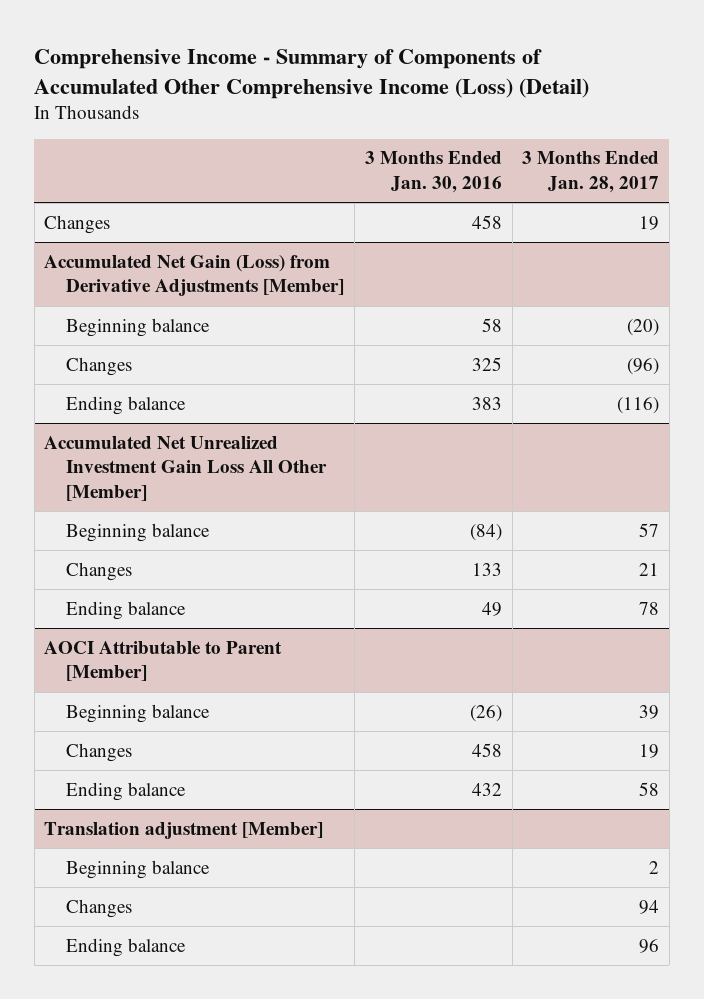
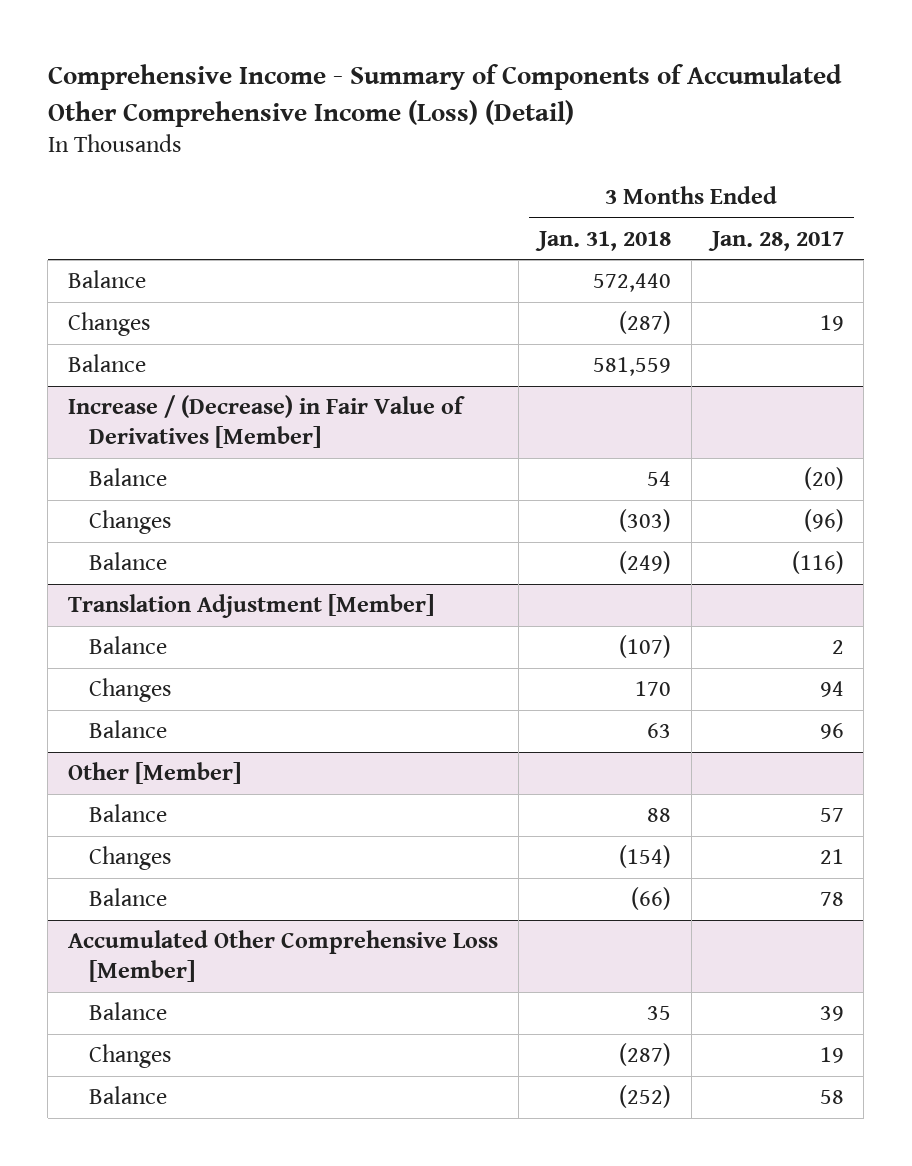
- | 3 Months Ended Jan. 30, 2016 | 3 Months Ended Jan. 28, 2017
+ | 3 Months Ended Jan. 31, 2018 | 3 Months Ended Jan. 28, 2017
+ Balance | 572,440 |
- Accumulated Net Gain (Loss) from Derivative Adjustments [Member]
- Beginning balance | 58 | (20)
+ Balance | 581,559 |
+ Increase / (Decrease) in Fair Value of Derivatives [Member]
+ Balance | 54 | (20)
- Ending balance | 383 | (116)
- Accumulated Net Unrealized Investment Gain Loss All Other [Member]
- Beginning balance | (84) | 57
+ Balance | (249) | (116)
+ Translation Adjustment [Member]
+ Balance | (107) | 2
+ Changes | 170 | 94
+ Balance | 63 | 96
+ Other [Member]
+ Balance | 88 | 57
- Ending balance | 49 | 78
- AOCI Attributable to Parent [Member]
- Beginning balance | (26) | 39
+ Balance | (66) | 78
+ Accumulated Other Comprehensive Loss [Member]
+ Balance | 35 | 39
- Ending balance | 432 | 58
- Translation adjustment [Member]
- Beginning balance | | 2
- Changes | | 94
- Ending balance | | 96
+ Balance | (252) | 58

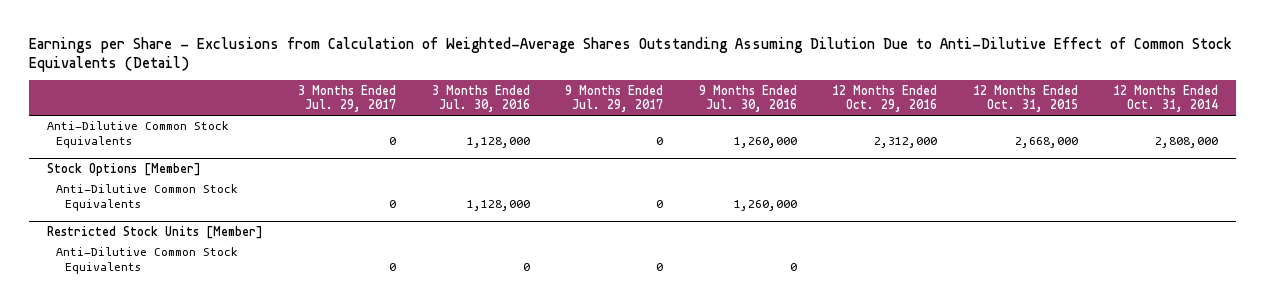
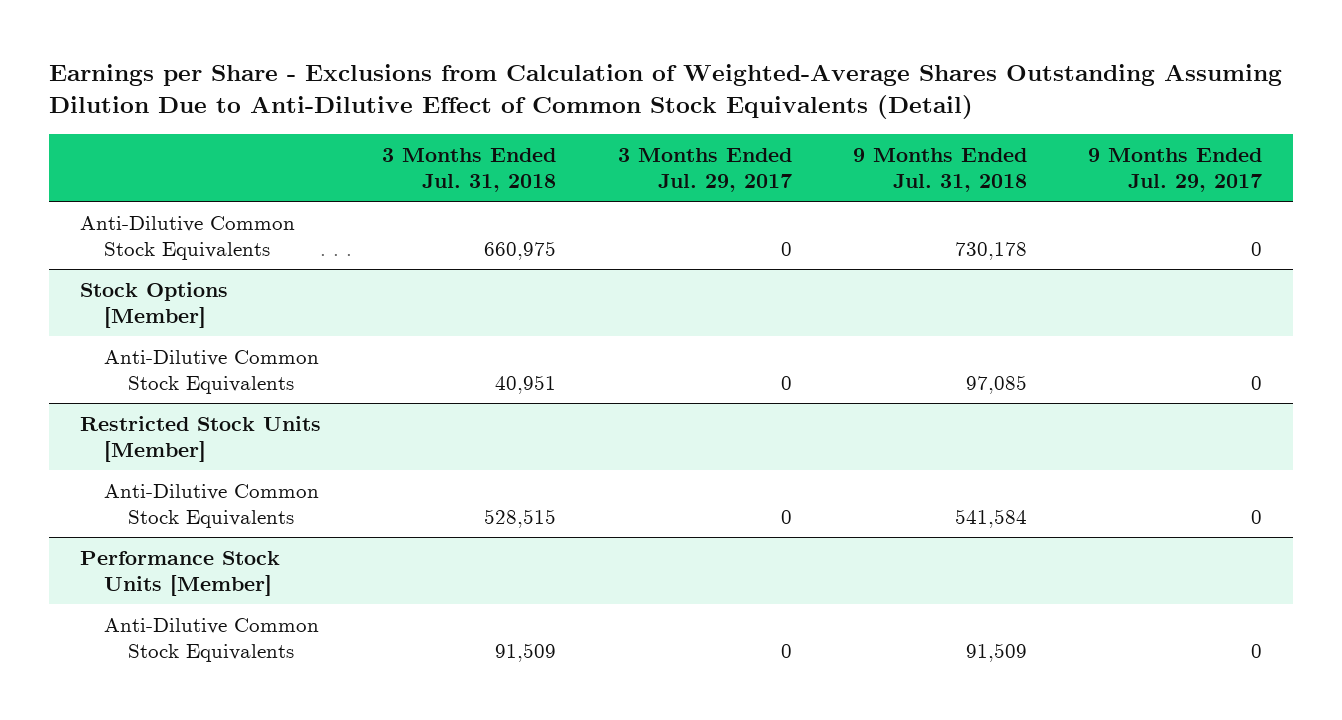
- | 3 Months Ended Jul. 29, 2017 | 3 Months Ended Jul. 30, 2016 | 9 Months Ended Jul. 29, 2017 | 9 Months Ended Jul. 30, 2016 | 12 Months Ended Oct. 29, 2016 | 12 Months Ended Oct. 31, 2015 | 12 Months Ended Oct. 31, 2014
+ | 3 Months Ended Jul. 31, 2018 | 3 Months Ended Jul. 29, 2017 | 9 Months Ended Jul. 31, 2018 | 9 Months Ended Jul. 29, 2017
+ Performance Stock Units [Member]
+ Anti-Dilutive Common Stock Equivalents | 91,509 | 0 | 91,509 | 0

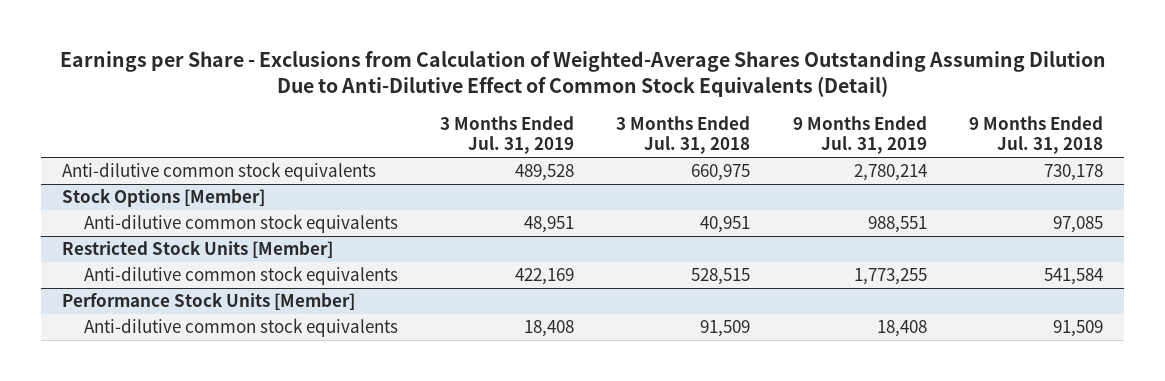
- | 3 Months Ended Jul. 31, 2018 | 3 Months Ended Jul. 29, 2017 | 9 Months Ended Jul. 31, 2018 | 9 Months Ended Jul. 29, 2017
+ | 3 Months Ended Jul. 31, 2019 | 3 Months Ended Jul. 31, 2018 | 9 Months Ended Jul. 31, 2019 | 9 Months Ended Jul. 31, 2018
- Anti-Dilutive Common Stock Equivalents | 660,975 | 0 | 730,178 | 0
+ Anti-dilutive common stock equivalents | 489,528 | 660,975 | 2,780,214 | 730,178
@ Stock Options [Member]
- Anti-Dilutive Common Stock Equivalents | 40,951 | 0 | 97,085 | 0
+ Anti-dilutive common stock equivalents | 48,951 | 40,951 | 988,551 | 97,085
@ Restricted Stock Units [Member]
- Anti-Dilutive Common Stock Equivalents | 528,515 | 0 | 541,584 | 0
+ Anti-dilutive common stock equivalents | 422,169 | 528,515 | 1,773,255 | 541,584
@ Performance Stock Units [Member]
- Anti-Dilutive Common Stock Equivalents | 91,509 | 0 | 91,509 | 0
+ Anti-dilutive common stock equivalents | 18,408 | 91,509 | 18,408 | 91,509

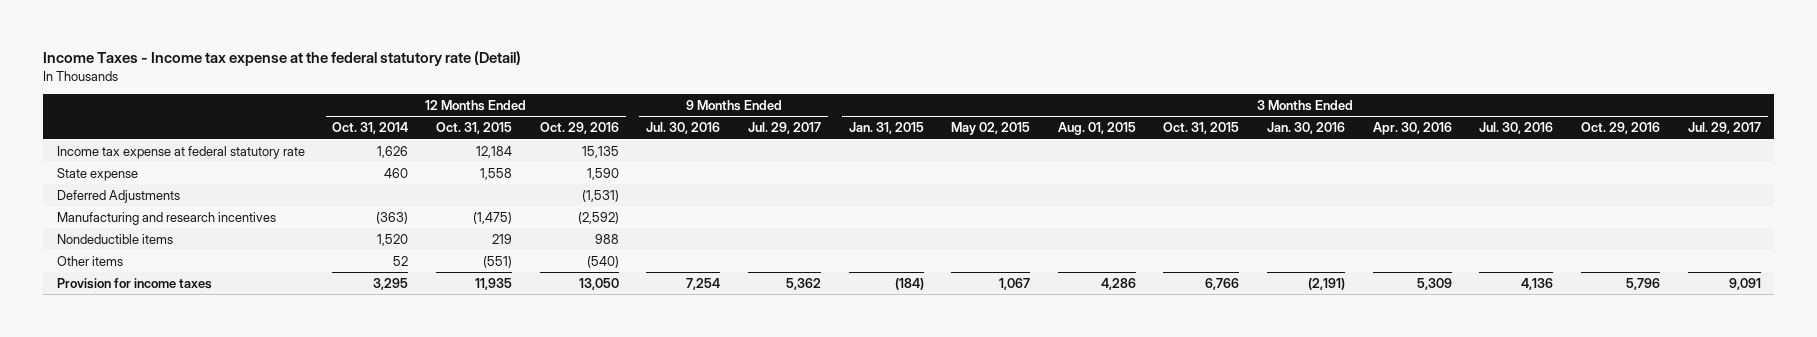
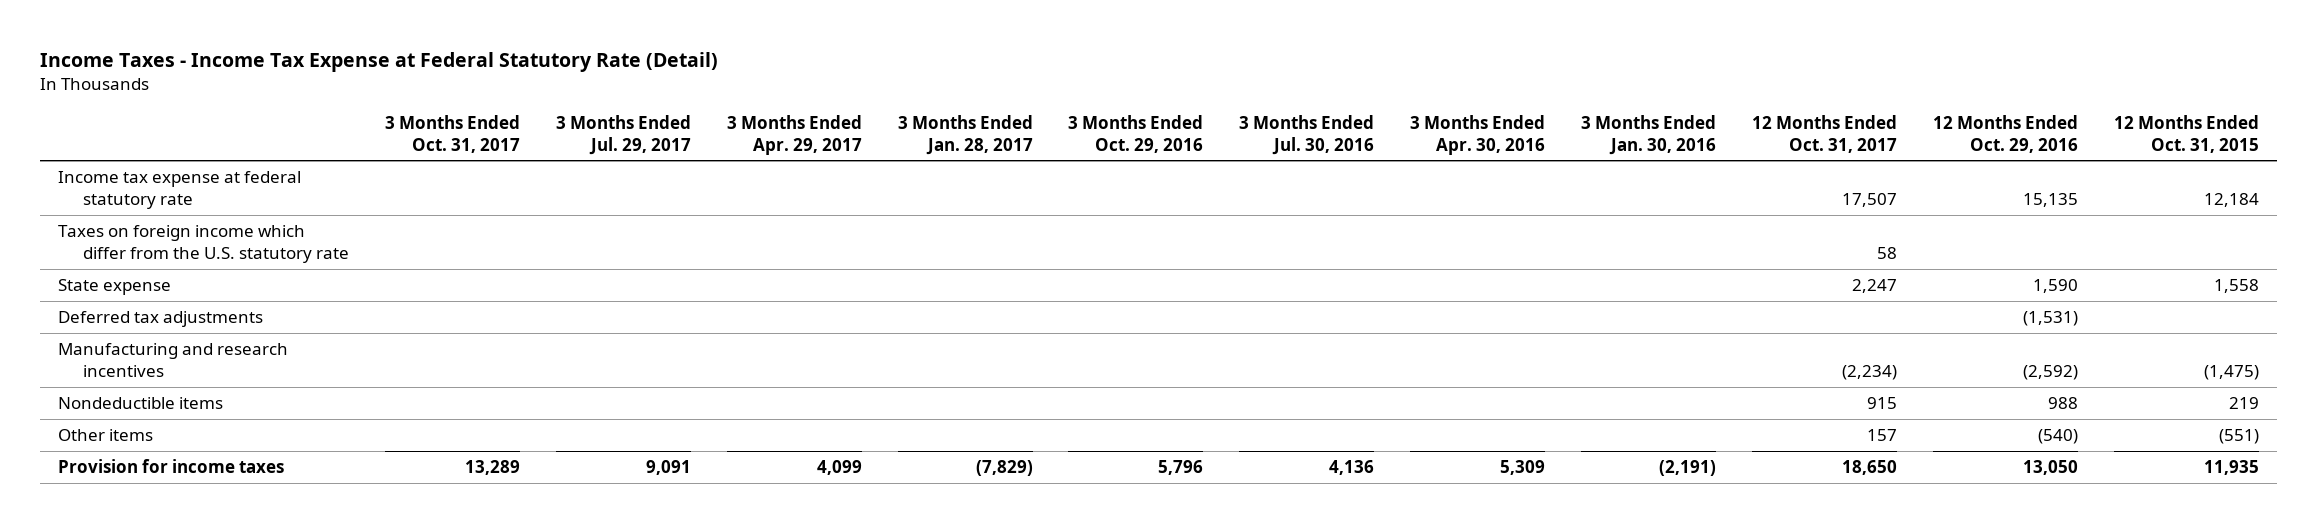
- Income Taxes - Income tax expense at the federal statutory rate (Detail)
+ Income Taxes - Income Tax Expense at Federal Statutory Rate (Detail)
- | 12 Months Ended Oct. 31, 2014 | 12 Months Ended Oct. 31, 2015 | 12 Months Ended Oct. 29, 2016 | 9 Months Ended Jul. 30, 2016 | 9 Months Ended Jul. 29, 2017 | 3 Months Ended Jan. 31, 2015 | 3 Months Ended May 02, 2015 | 3 Months Ended Aug. 01, 2015 | 3 Months Ended Oct. 31, 2015 | 3 Months Ended Jan. 30, 2016 | 3 Months Ended Apr. 30, 2016 | 3 Months Ended Jul. 30, 2016 | 3 Months Ended Oct. 29, 2016 | 3 Months Ended Jul. 29, 2017
+ | 3 Months Ended Oct. 31, 2017 | 3 Months Ended Jul. 29, 2017 | 3 Months Ended Apr. 29, 2017 | 3 Months Ended Jan. 28, 2017 | 3 Months Ended Oct. 29, 2016 | 3 Months Ended Jul. 30, 2016 | 3 Months Ended Apr. 30, 2016 | 3 Months Ended Jan. 30, 2016 | 12 Months Ended Oct. 31, 2017 | 12 Months Ended Oct. 29, 2016 | 12 Months Ended Oct. 31, 2015
+ Taxes on foreign income which differ from the U.S. statutory rate | | | | | | | | | 58 | |
- Deferred Adjustments | | | (1,531) | | | | | | | | | | |
+ Deferred tax adjustments | | | | | | | | | | (1,531) |

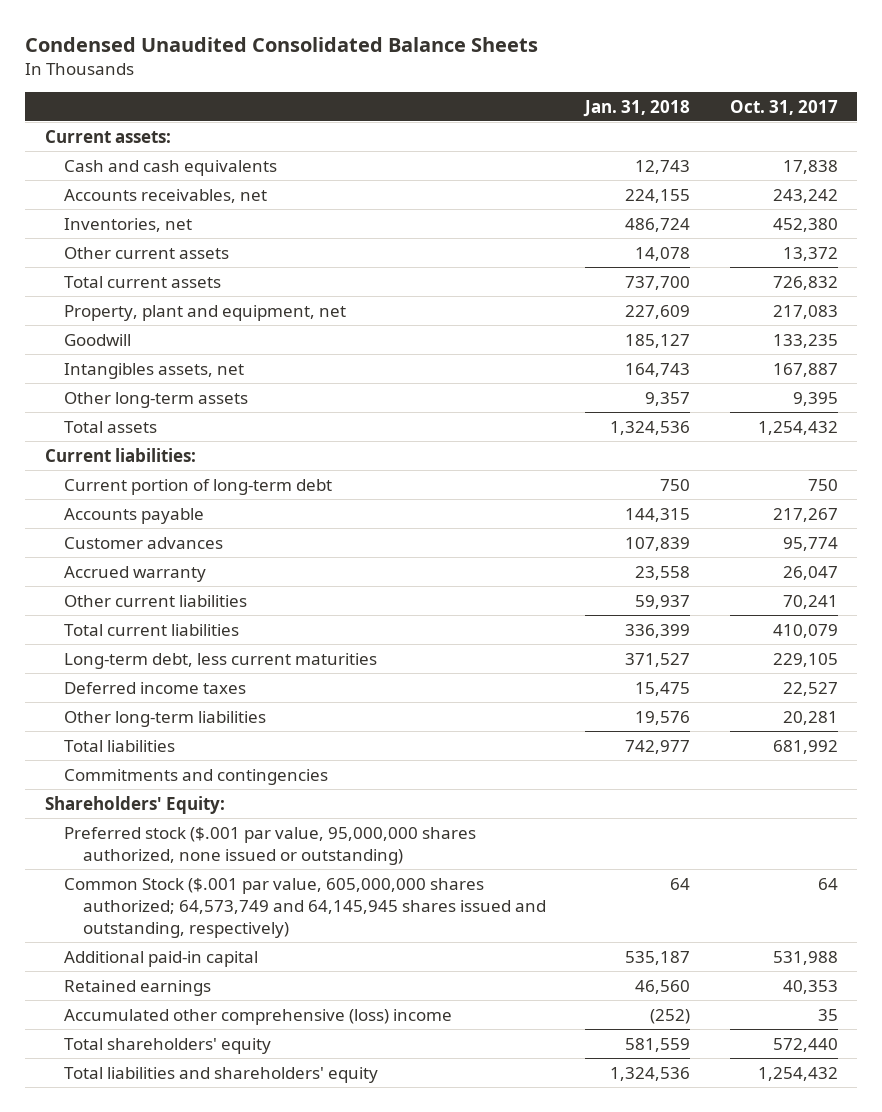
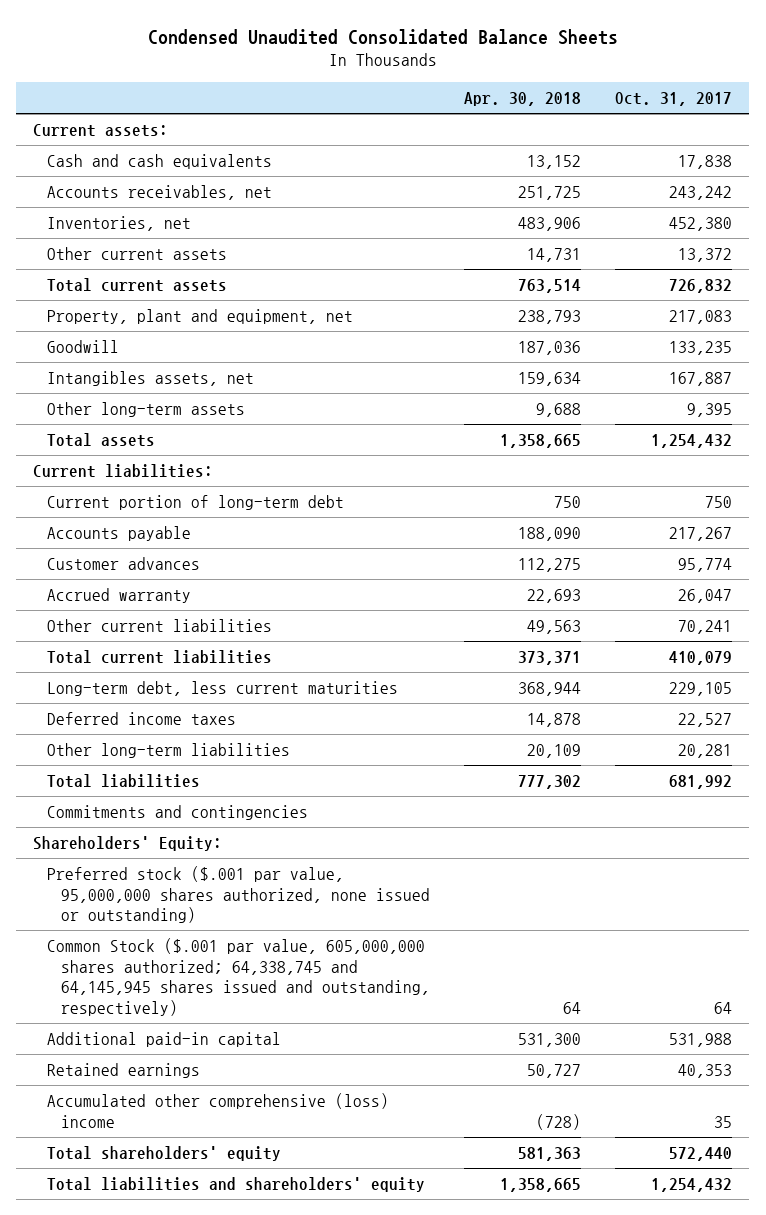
- | Jan. 31, 2018 | Oct. 31, 2017
+ | Apr. 30, 2018 | Oct. 31, 2017
- Common Stock ($.001 par value, 605,000,000 shares authorized; 64,573,749 and 64,145,945 shares issued and outstanding, respectively) | 64 | 64
+ Common Stock ($.001 par value, 605,000,000 shares authorized; 64,338,745 and 64,145,945 shares issued and outstanding, respectively) | 64 | 64

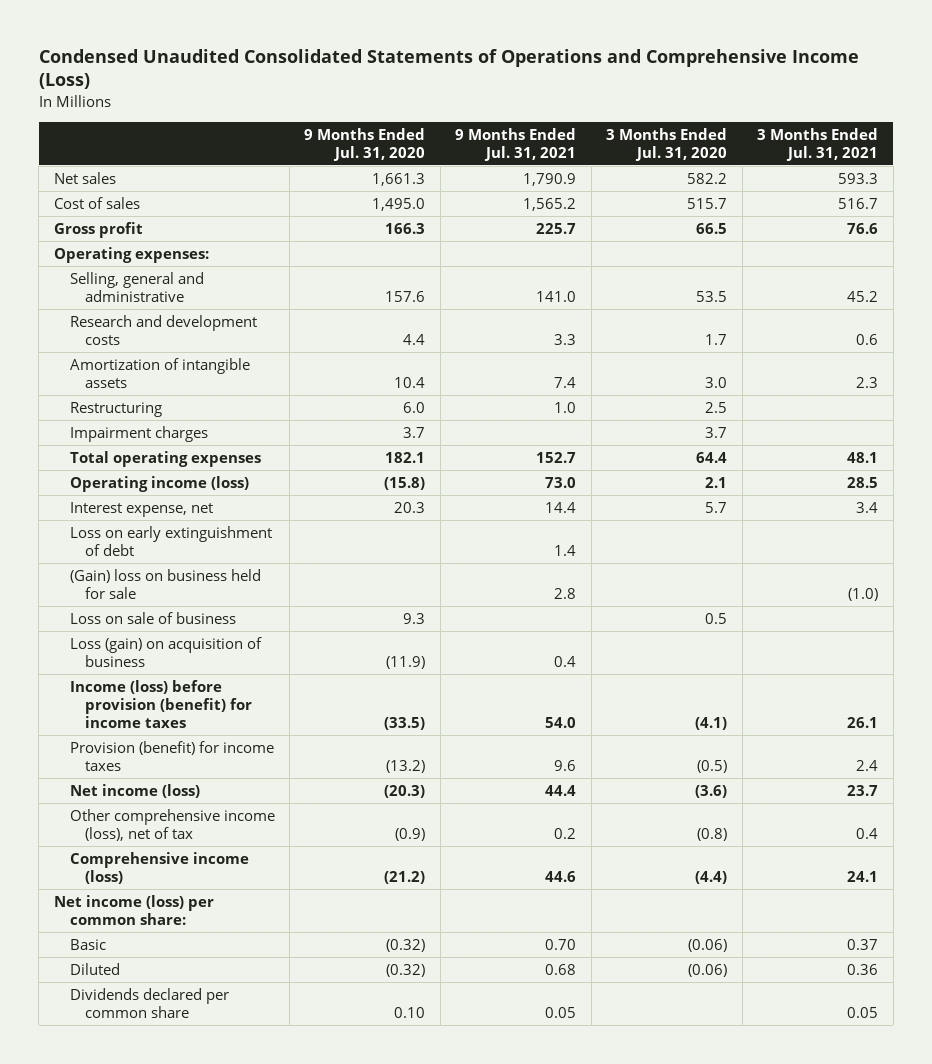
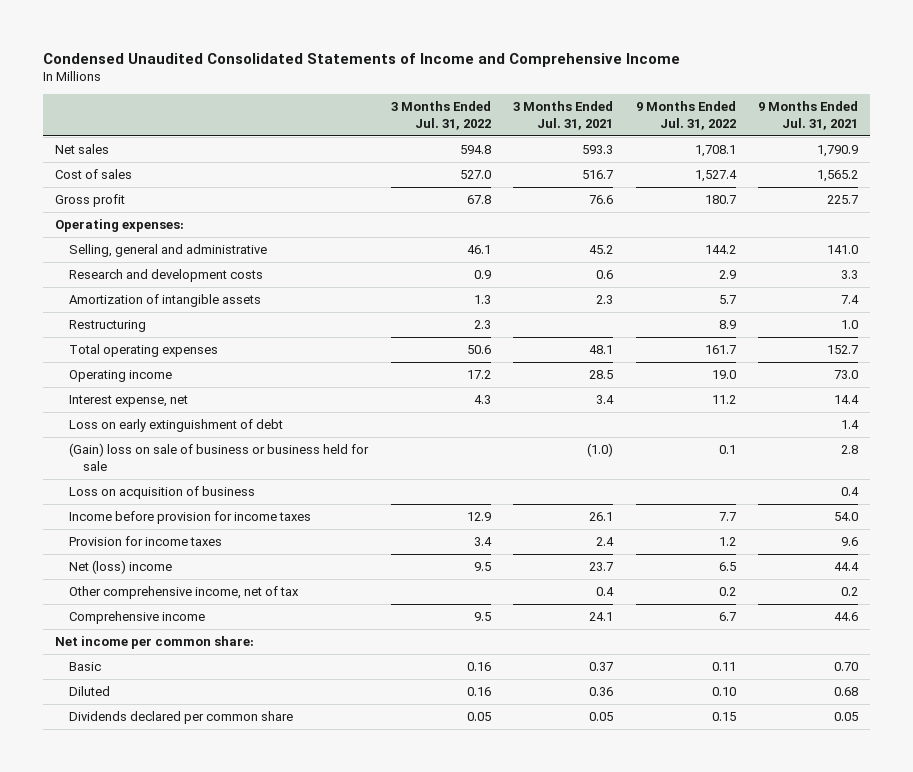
- Condensed Unaudited Consolidated Statements of Operations and Comprehensive Income (Loss)
+ Condensed Unaudited Consolidated Statements of Income and Comprehensive Income
- | 9 Months Ended Jul. 31, 2020 | 9 Months Ended Jul. 31, 2021 | 3 Months Ended Jul. 31, 2020 | 3 Months Ended Jul. 31, 2021
+ | 3 Months Ended Jul. 31, 2022 | 3 Months Ended Jul. 31, 2021 | 9 Months Ended Jul. 31, 2022 | 9 Months Ended Jul. 31, 2021
- Impairment charges | 3.7 | | 3.7 |
- Operating income (loss) | (15.8) | 73.0 | 2.1 | 28.5
+ Operating income | 17.2 | 28.5 | 19.0 | 73.0
- (Gain) loss on business held for sale | | 2.8 | | (1.0)
- Loss on sale of business | 9.3 | | 0.5 |
- Loss (gain) on acquisition of business | (11.9) | 0.4 | |
- Income (loss) before provision (benefit) for income taxes | (33.5) | 54.0 | (4.1) | 26.1
- Provision (benefit) for income taxes | (13.2) | 9.6 | (0.5) | 2.4
- Net income (loss) | (20.3) | 44.4 | (3.6) | 23.7
- Other comprehensive income (loss), net of tax | (0.9) | 0.2 | (0.8) | 0.4
- Comprehensive income (loss) | (21.2) | 44.6 | (4.4) | 24.1
- Net income (loss) per common share:
+ (Gain) loss on sale of business or business held for sale | | (1.0) | 0.1 | 2.8
+ Loss on acquisition of business | | | | 0.4
+ Income before provision for income taxes | 12.9 | 26.1 | 7.7 | 54.0
+ Provision for income taxes | 3.4 | 2.4 | 1.2 | 9.6
+ Net (loss) income | 9.5 | 23.7 | 6.5 | 44.4
+ Other comprehensive income, net of tax | | 0.4 | 0.2 | 0.2
+ Comprehensive income | 9.5 | 24.1 | 6.7 | 44.6
+ Net income per common share:

